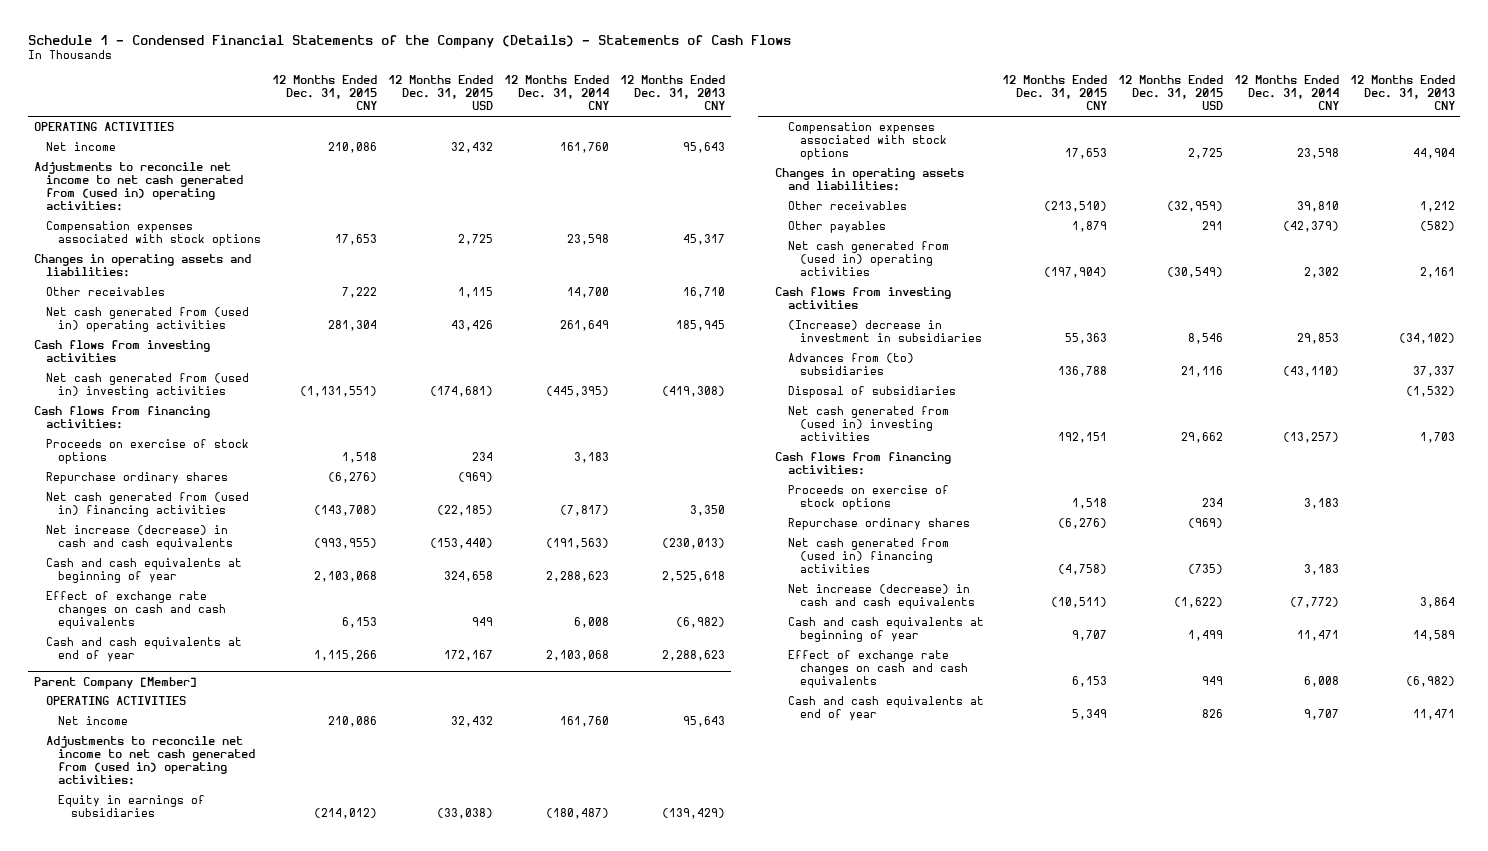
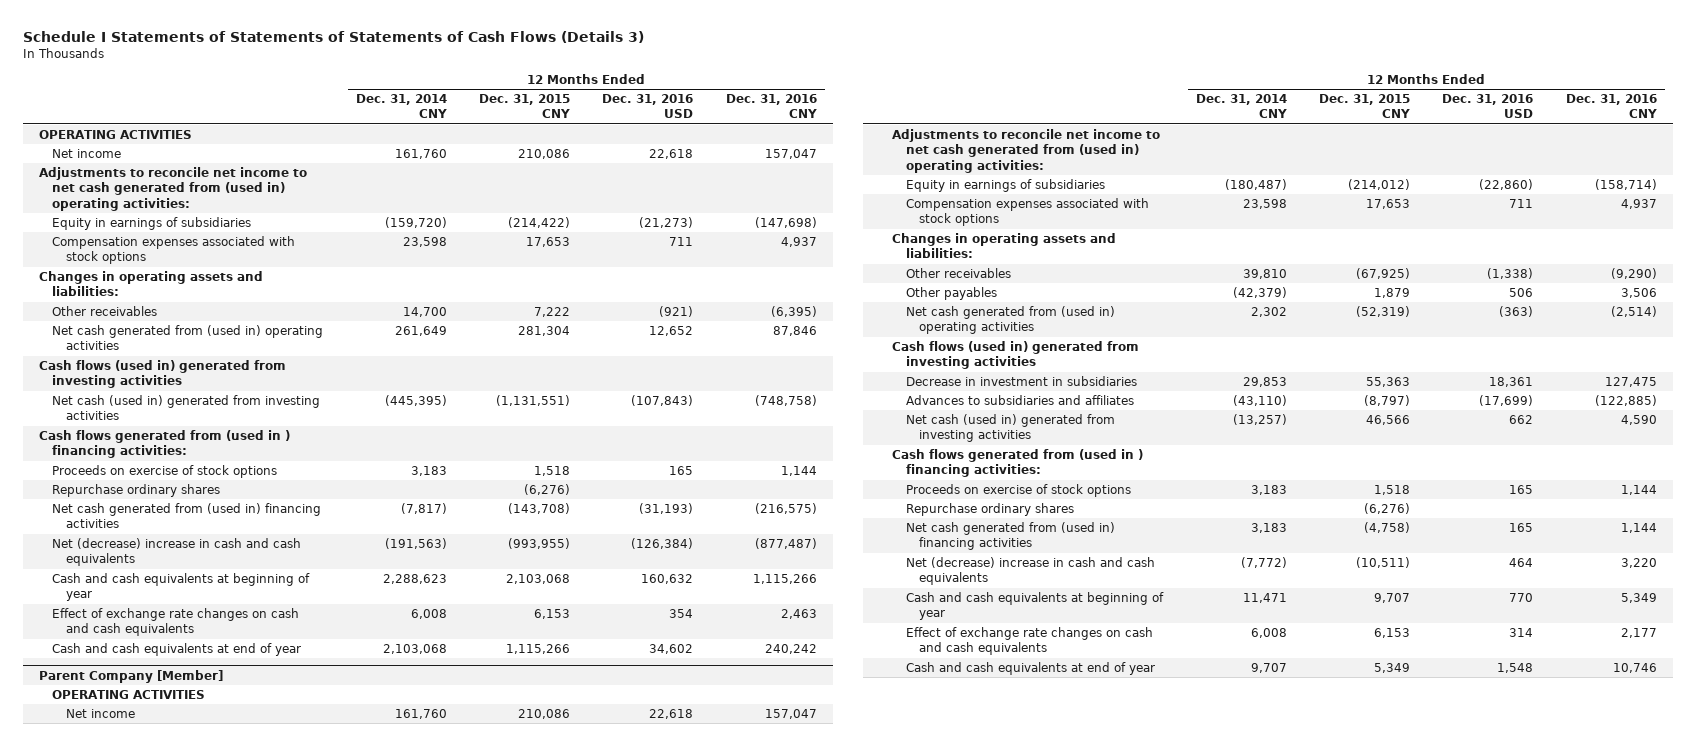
- Schedule 1 - Condensed Financial Statements of the Company (Details) - Statements of Cash Flows
+ Schedule I Statements of Statements of Statements of Cash Flows (Details 3)
- | 12 Months Ended Dec. 31, 2015 CNY | 12 Months Ended Dec. 31, 2015 USD | 12 Months Ended Dec. 31, 2014 CNY | 12 Months Ended Dec. 31, 2013 CNY
+ | 12 Months Ended Dec. 31, 2014 CNY | 12 Months Ended Dec. 31, 2015 CNY | 12 Months Ended Dec. 31, 2016 USD | 12 Months Ended Dec. 31, 2016 CNY
+ Equity in earnings of subsidiaries | (159,720) | (214,422) | (21,273) | (147,698)
- Cash flows from investing activities
- Net cash generated from (used in) investing activities | (1,131,551) | (174,681) | (445,395) | (419,308)
- Cash flows from financing activities:
+ Cash flows (used in) generated from investing activities
+ Net cash (used in) generated from investing activities | (445,395) | (1,131,551) | (107,843) | (748,758)
+ Cash flows generated from (used in ) financing activities:
- Net increase (decrease) in cash and cash equivalents | (993,955) | (153,440) | (191,563) | (230,013)
+ Net (decrease) increase in cash and cash equivalents | (191,563) | (993,955) | (126,384) | (877,487)
@ Parent Company [Member]
- Other receivables | (213,510) | (32,959) | 39,810 | 1,212
+ Other receivables | 39,810 | (67,925) | (1,338) | (9,290)
- Net cash generated from (used in) operating activities | (197,904) | (30,549) | 2,302 | 2,161
- Cash flows from investing activities
- (Increase) decrease in investment in subsidiaries | 55,363 | 8,546 | 29,853 | (34,102)
- Advances from (to) subsidiaries | 136,788 | 21,116 | (43,110) | 37,337
- Disposal of subsidiaries | | | | (1,532)
- Net cash generated from (used in) investing activities | 192,151 | 29,662 | (13,257) | 1,703
- Cash flows from financing activities:
+ Net cash generated from (used in) operating activities | 2,302 | (52,319) | (363) | (2,514)
+ Cash flows (used in) generated from investing activities
+ Decrease in investment in subsidiaries | 29,853 | 55,363 | 18,361 | 127,475
+ Advances to subsidiaries and affiliates | (43,110) | (8,797) | (17,699) | (122,885)
+ Net cash (used in) generated from investing activities | (13,257) | 46,566 | 662 | 4,590
+ Cash flows generated from (used in ) financing activities:
- Net increase (decrease) in cash and cash equivalents | (10,511) | (1,622) | (7,772) | 3,864
+ Net (decrease) increase in cash and cash equivalents | (7,772) | (10,511) | 464 | 3,220

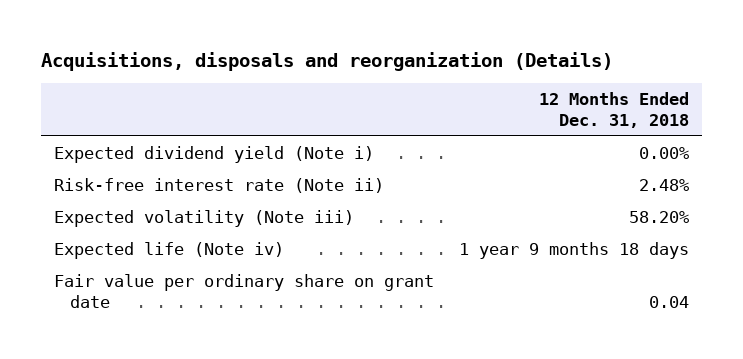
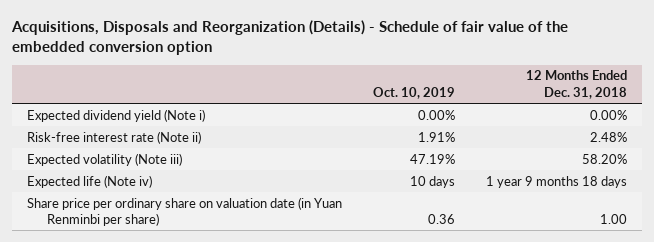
- Acquisitions, disposals and reorganization (Details)
+ Acquisitions, Disposals and Reorganization (Details) - Schedule of fair value of the embedded conversion option
- | 12 Months Ended Dec. 31, 2018
+ | Oct. 10, 2019 | 12 Months Ended Dec. 31, 2018
- Fair value per ordinary share on grant date | 0.04
+ Share price per ordinary share on valuation date (in Yuan Renminbi per share) | 0.36 | 1.00

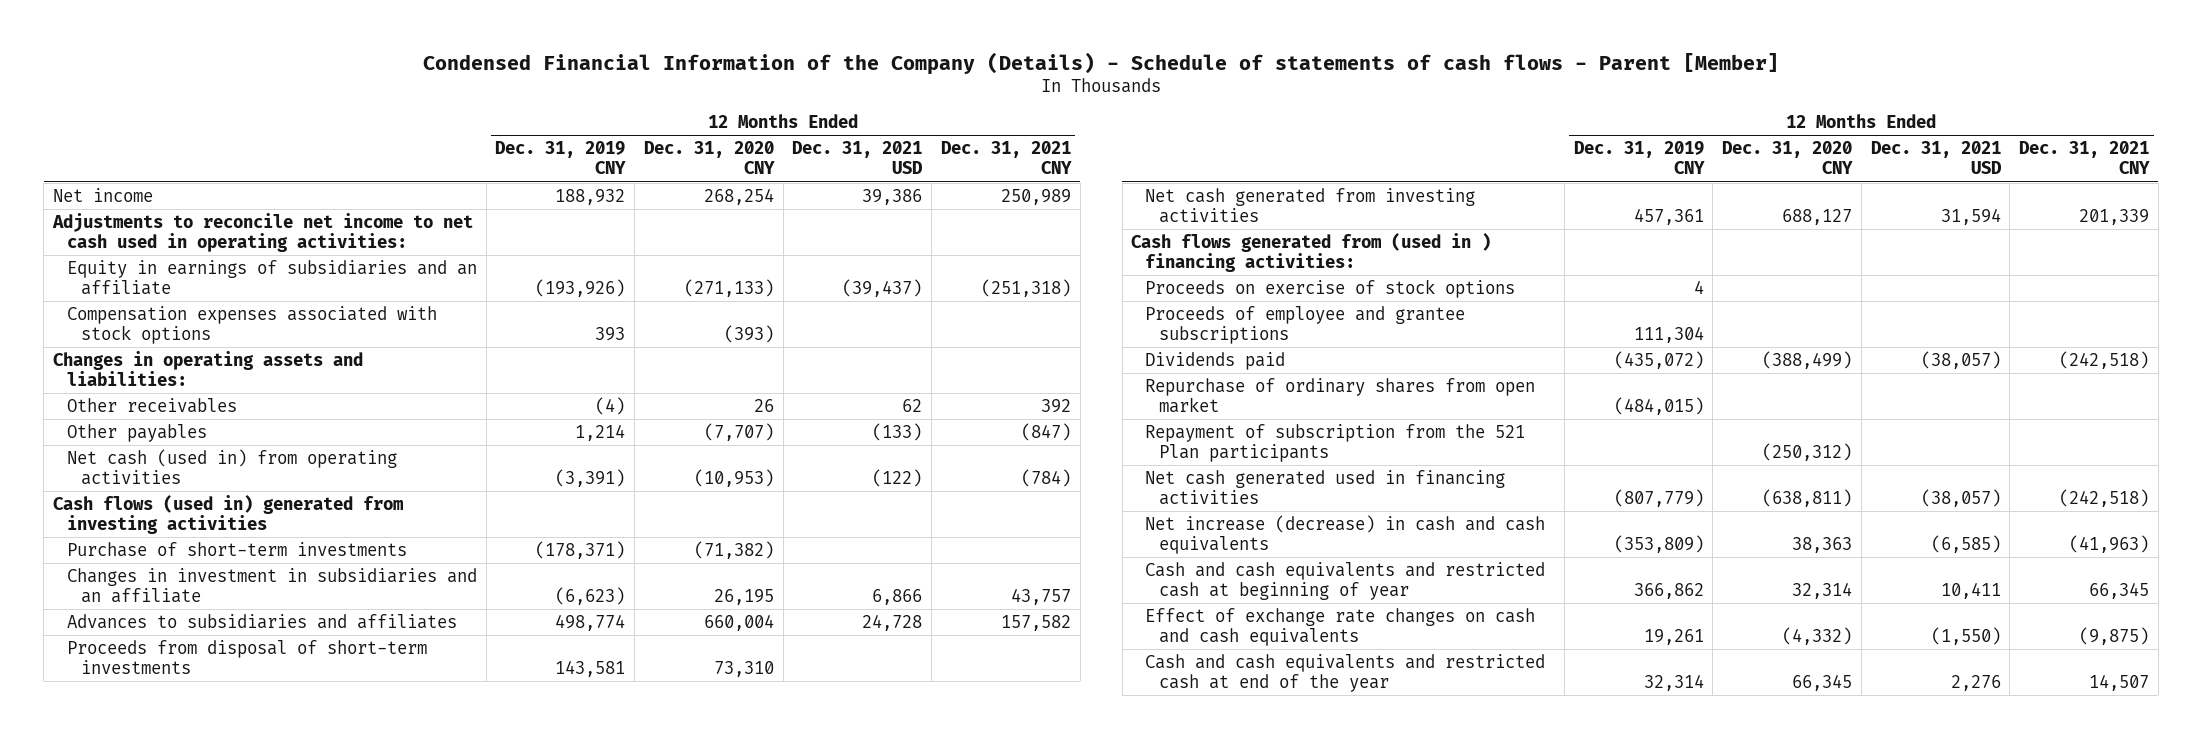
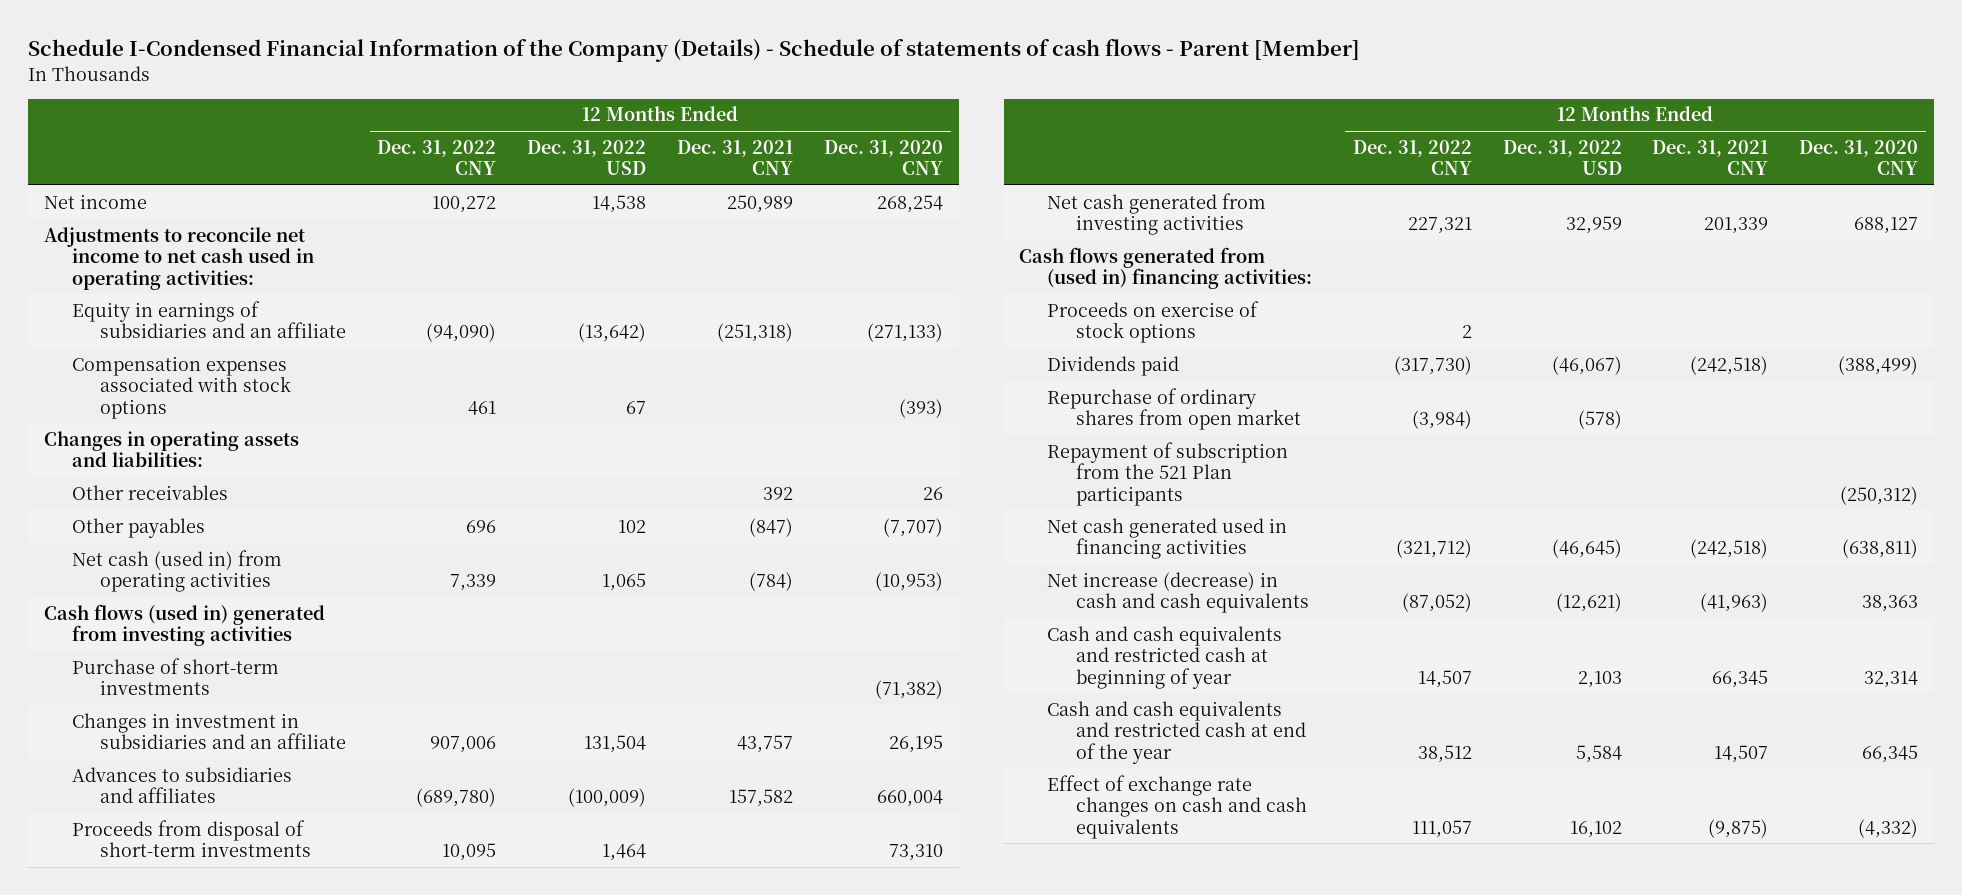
- Condensed Financial Information of the Company (Details) - Schedule of statements of cash flows - Parent [Member]
+ Schedule I-Condensed Financial Information of the Company (Details) - Schedule of statements of cash flows - Parent [Member]
- | 12 Months Ended Dec. 31, 2019 CNY | 12 Months Ended Dec. 31, 2020 CNY | 12 Months Ended Dec. 31, 2021 USD | 12 Months Ended Dec. 31, 2021 CNY
+ | 12 Months Ended Dec. 31, 2022 CNY | 12 Months Ended Dec. 31, 2022 USD | 12 Months Ended Dec. 31, 2021 CNY | 12 Months Ended Dec. 31, 2020 CNY
- Cash flows generated from (used in ) financing activities:
+ Cash flows generated from (used in) financing activities:
- Proceeds of employee and grantee subscriptions | 111,304 | | |
moved down: Effect of exchange rate changes on cash and cash equivalents | 111,057 | 16,102 | (9,875) | (4,332)

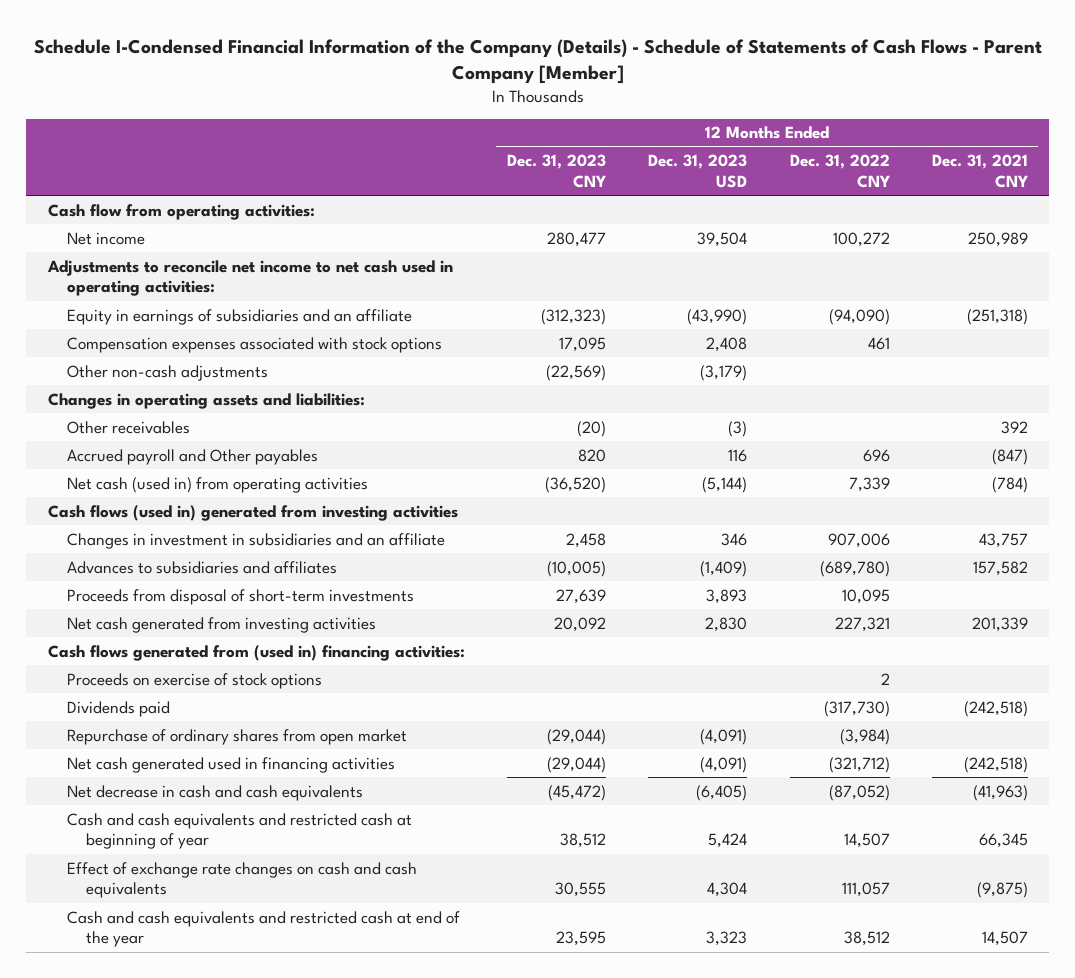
- Schedule I-Condensed Financial Information of the Company (Details) - Schedule of statements of cash flows - Parent [Member]
+ Schedule I-Condensed Financial Information of the Company (Details) - Schedule of Statements of Cash Flows - Parent Company [Member]
- | 12 Months Ended Dec. 31, 2022 CNY | 12 Months Ended Dec. 31, 2022 USD | 12 Months Ended Dec. 31, 2021 CNY | 12 Months Ended Dec. 31, 2020 CNY
+ | 12 Months Ended Dec. 31, 2023 CNY | 12 Months Ended Dec. 31, 2023 USD | 12 Months Ended Dec. 31, 2022 CNY | 12 Months Ended Dec. 31, 2021 CNY
+ Cash flow from operating activities:
+ Other non-cash adjustments | (22,569) | (3,179) | |
- Other payables | 696 | 102 | (847) | (7,707)
+ Accrued payroll and Other payables | 820 | 116 | 696 | (847)
- Purchase of short-term investments | | | | (71,382)
- Repayment of subscription from the 521 Plan participants | | | | (250,312)
- Net increase (decrease) in cash and cash equivalents | (87,052) | (12,621) | (41,963) | 38,363
+ Net decrease in cash and cash equivalents | (45,472) | (6,405) | (87,052) | (41,963)
moved down: Cash and cash equivalents and restricted cash at end of the year | 23,595 | 3,323 | 38,512 | 14,507

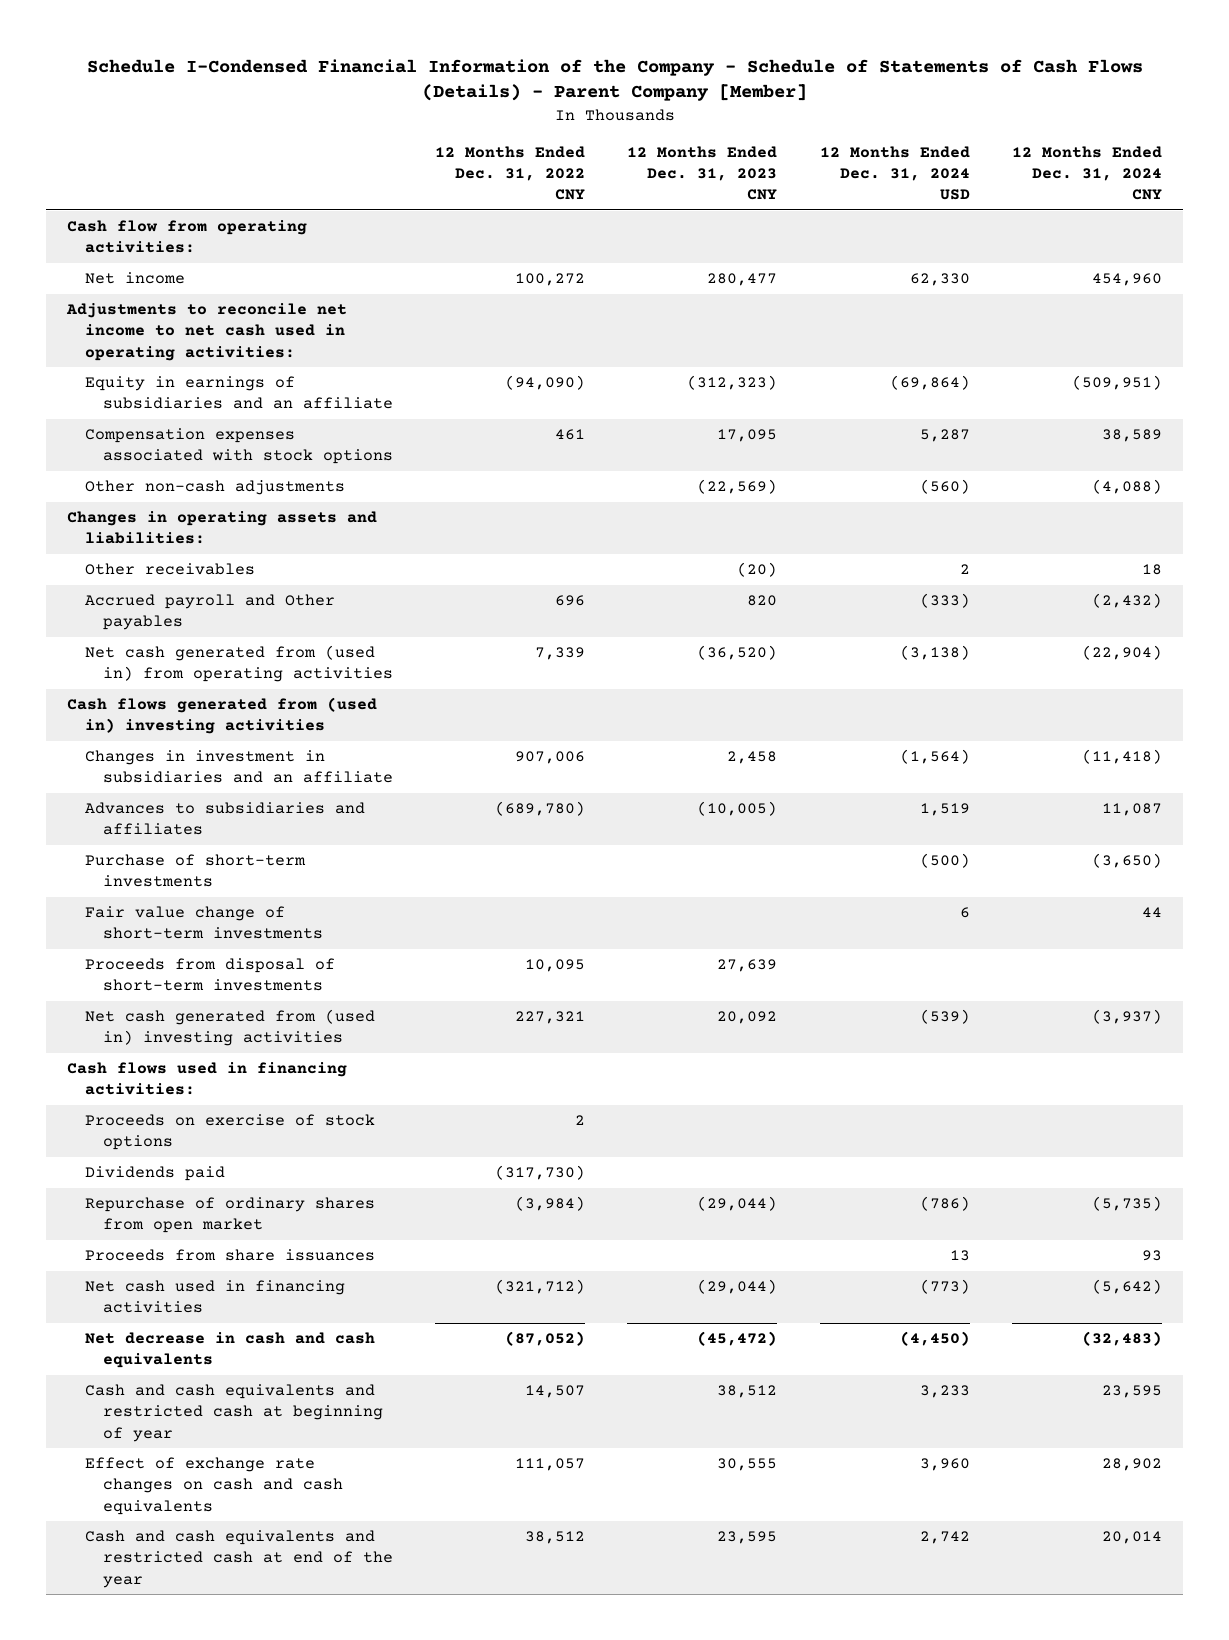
- Schedule I-Condensed Financial Information of the Company (Details) - Schedule of Statements of Cash Flows - Parent Company [Member]
+ Schedule I-Condensed Financial Information of the Company - Schedule of Statements of Cash Flows (Details) - Parent Company [Member]
- | 12 Months Ended Dec. 31, 2023 CNY | 12 Months Ended Dec. 31, 2023 USD | 12 Months Ended Dec. 31, 2022 CNY | 12 Months Ended Dec. 31, 2021 CNY
+ | 12 Months Ended Dec. 31, 2022 CNY | 12 Months Ended Dec. 31, 2023 CNY | 12 Months Ended Dec. 31, 2024 USD | 12 Months Ended Dec. 31, 2024 CNY
- Net cash (used in) from operating activities | (36,520) | (5,144) | 7,339 | (784)
- Cash flows (used in) generated from investing activities
+ Net cash generated from (used in) from operating activities | 7,339 | (36,520) | (3,138) | (22,904)
+ Cash flows generated from (used in) investing activities
+ Purchase of short-term investments | | | (500) | (3,650)
+ Fair value change of short-term investments | | | 6 | 44
- Net cash generated from investing activities | 20,092 | 2,830 | 227,321 | 201,339
- Cash flows generated from (used in) financing activities:
+ Net cash generated from (used in) investing activities | 227,321 | 20,092 | (539) | (3,937)
+ Cash flows used in financing activities:
- Net cash generated used in financing activities | (29,044) | (4,091) | (321,712) | (242,518)
+ Proceeds from share issuances | | | 13 | 93
+ Net cash used in financing activities | (321,712) | (29,044) | (773) | (5,642)

